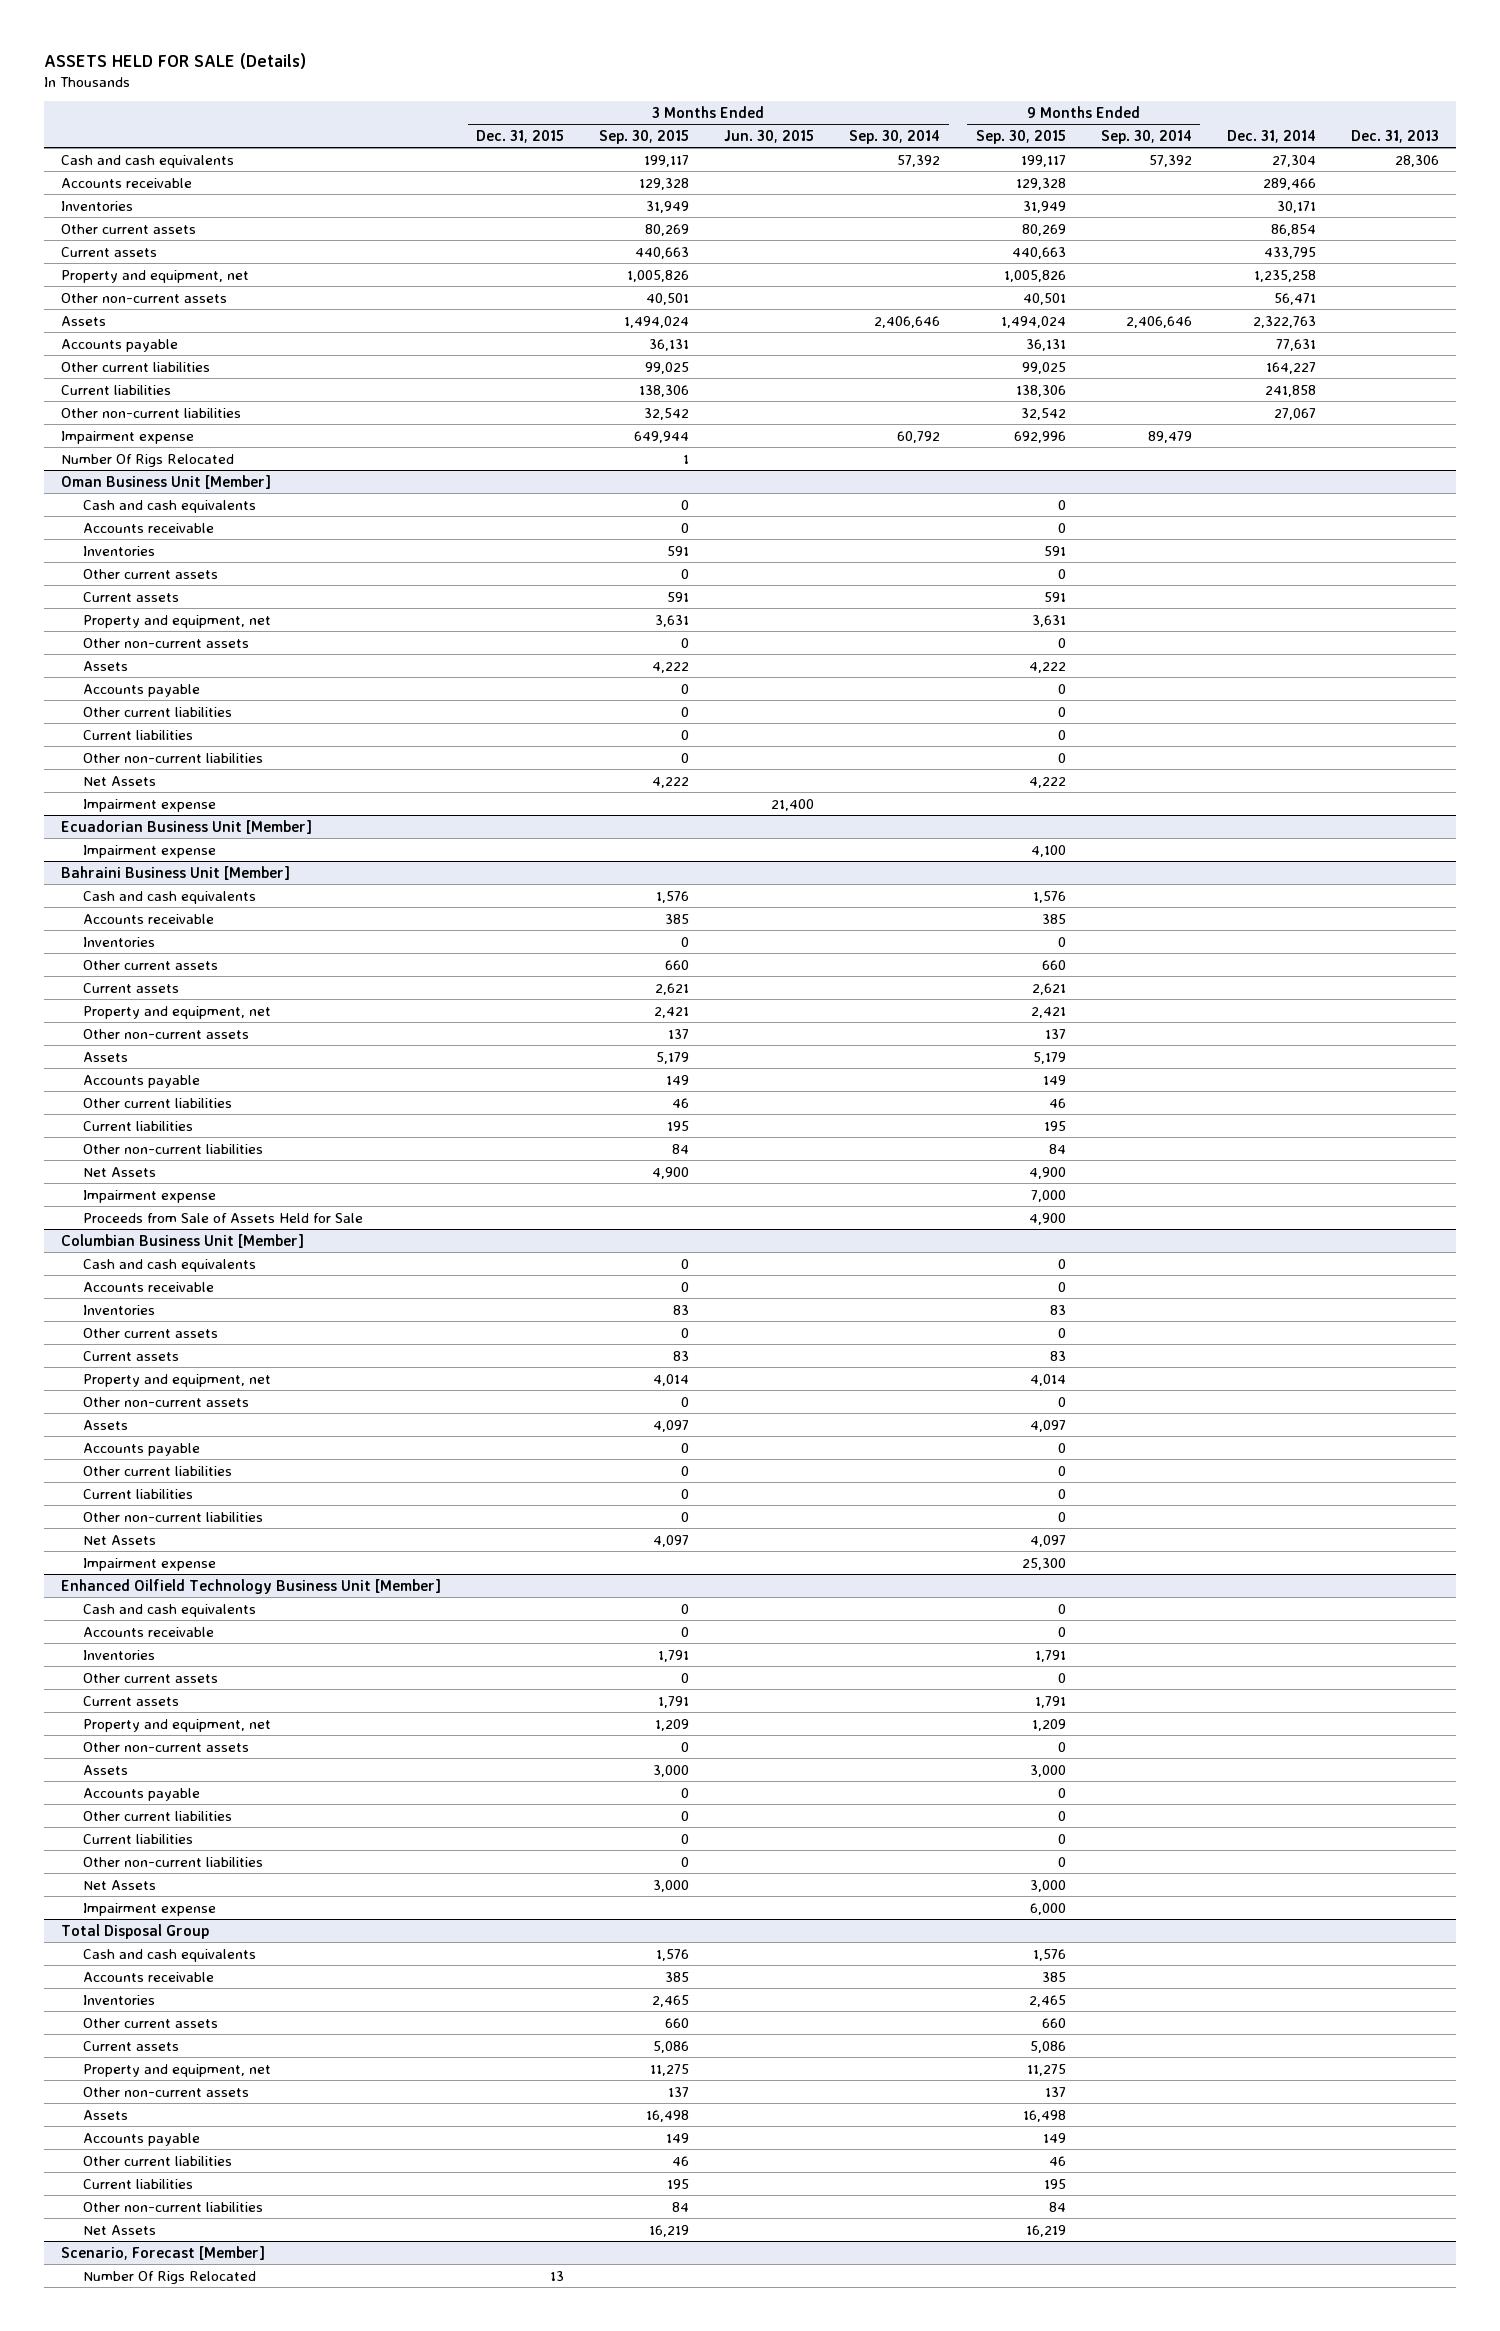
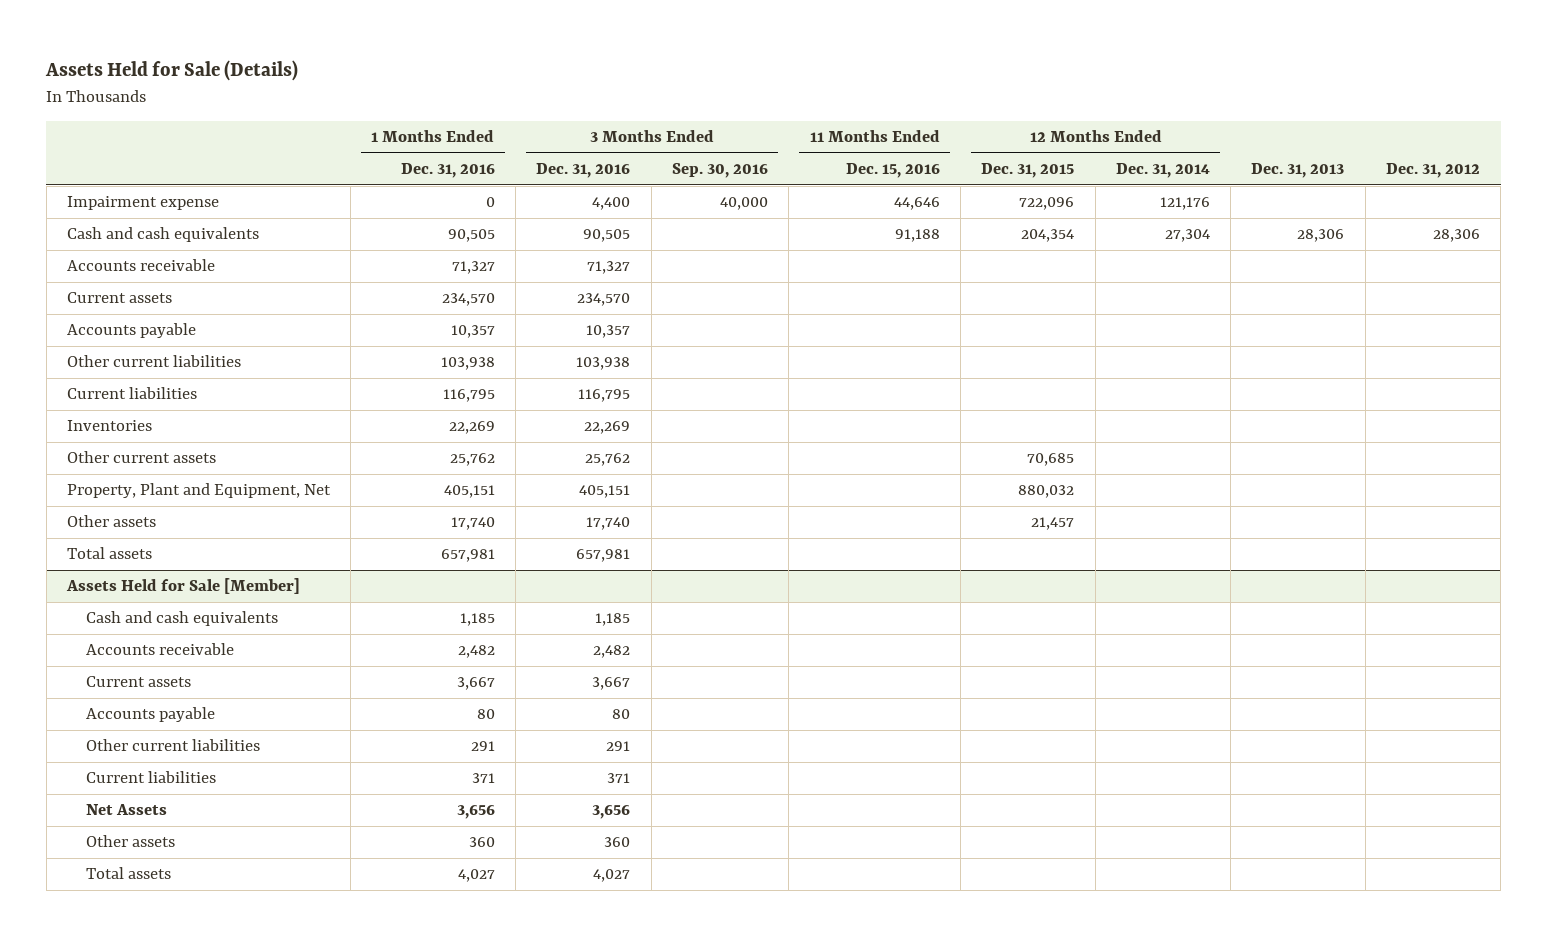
- ASSETS HELD FOR SALE (Details)
+ Assets Held for Sale (Details)
- | 3 Months Ended Dec. 31, 2015 | 3 Months Ended Sep. 30, 2015 | 3 Months Ended Jun. 30, 2015 | 3 Months Ended Sep. 30, 2014 | 9 Months Ended Sep. 30, 2015 | 9 Months Ended Sep. 30, 2014 | Dec. 31, 2014 | Dec. 31, 2013
+ | 1 Months Ended Dec. 31, 2016 | 3 Months Ended Dec. 31, 2016 | 3 Months Ended Sep. 30, 2016 | 11 Months Ended Dec. 15, 2016 | 12 Months Ended Dec. 31, 2015 | 12 Months Ended Dec. 31, 2014 | Dec. 31, 2013 | Dec. 31, 2012
moved up: Impairment expense | 0 | 4,400 | 40,000 | 44,646 | 722,096 | 121,176 | |
- Property and equipment, net | | 1,005,826 | | | 1,005,826 | | 1,235,258 |
- Other non-current assets | | 40,501 | | | 40,501 | | 56,471 |
- Assets | | 1,494,024 | | 2,406,646 | 1,494,024 | 2,406,646 | 2,322,763 |
- Other non-current liabilities | | 32,542 | | | 32,542 | | 27,067 |
- Number Of Rigs Relocated | | 1 | | | | | |
- Oman Business Unit [Member]
- Cash and cash equivalents | | 0 | | | 0 | | |
- Accounts receivable | | 0 | | | 0 | | |
- Inventories | | 591 | | | 591 | | |
- Other current assets | | 0 | | | 0 | | |
- Current assets | | 591 | | | 591 | | |
- Property and equipment, net | | 3,631 | | | 3,631 | | |
- Other non-current assets | | 0 | | | 0 | | |
- Assets | | 4,222 | | | 4,222 | | |
- Accounts payable | | 0 | | | 0 | | |
- Other current liabilities | | 0 | | | 0 | | |
- Current liabilities | | 0 | | | 0 | | |
- Other non-current liabilities | | 0 | | | 0 | | |
- Net Assets | | 4,222 | | | 4,222 | | |
- Impairment expense | | | 21,400 | | | | |
- Ecuadorian Business Unit [Member]
- Impairment expense | | | | | 4,100 | | |
- Bahraini Business Unit [Member]
- Cash and cash equivalents | | 1,576 | | | 1,576 | | |
- Accounts receivable | | 385 | | | 385 | | |
- Inventories | | 0 | | | 0 | | |
- Other current assets | | 660 | | | 660 | | |
- Current assets | | 2,621 | | | 2,621 | | |
- Property and equipment, net | | 2,421 | | | 2,421 | | |
- Other non-current assets | | 137 | | | 137 | | |
- Assets | | 5,179 | | | 5,179 | | |
- Accounts payable | | 149 | | | 149 | | |
- Other current liabilities | | 46 | | | 46 | | |
- Current liabilities | | 195 | | | 195 | | |
- Other non-current liabilities | | 84 | | | 84 | | |
- Net Assets | | 4,900 | | | 4,900 | | |
- Impairment expense | | | | | 7,000 | | |
- Proceeds from Sale of Assets Held for Sale | | | | | 4,900 | | |
- Columbian Business Unit [Member]
- Cash and cash equivalents | | 0 | | | 0 | | |
- Accounts receivable | | 0 | | | 0 | | |
- Inventories | | 83 | | | 83 | | |
- Other current assets | | 0 | | | 0 | | |
- Current assets | | 83 | | | 83 | | |
- Property and equipment, net | | 4,014 | | | 4,014 | | |
- Other non-current assets | | 0 | | | 0 | | |
- Assets | | 4,097 | | | 4,097 | | |
- Accounts payable | | 0 | | | 0 | | |
- Other current liabilities | | 0 | | | 0 | | |
- Current liabilities | | 0 | | | 0 | | |
- Other non-current liabilities | | 0 | | | 0 | | |
- Net Assets | | 4,097 | | | 4,097 | | |
- Impairment expense | | | | | 25,300 | | |
- Enhanced Oilfield Technology Business Unit [Member]
- Cash and cash equivalents | | 0 | | | 0 | | |
- Accounts receivable | | 0 | | | 0 | | |
- Inventories | | 1,791 | | | 1,791 | | |
- Other current assets | | 0 | | | 0 | | |
- Current assets | | 1,791 | | | 1,791 | | |
- Property and equipment, net | | 1,209 | | | 1,209 | | |
- Other non-current assets | | 0 | | | 0 | | |
- Assets | | 3,000 | | | 3,000 | | |
- Accounts payable | | 0 | | | 0 | | |
- Other current liabilities | | 0 | | | 0 | | |
- Current liabilities | | 0 | | | 0 | | |
- Other non-current liabilities | | 0 | | | 0 | | |
- Net Assets | | 3,000 | | | 3,000 | | |
- Impairment expense | | | | | 6,000 | | |
- Total Disposal Group
moved down: Inventories | 22,269 | 22,269 | | | | | |
moved down: Other current assets | 25,762 | 25,762 | | | 70,685 | | |
+ Property, Plant and Equipment, Net | 405,151 | 405,151 | | | 880,032 | | |
+ Other assets | 17,740 | 17,740 | | | 21,457 | | |
+ Total assets | 657,981 | 657,981 | | | | | |
+ Assets Held for Sale [Member]
- Inventories | | 2,465 | | | 2,465 | | |
- Other current assets | | 660 | | | 660 | | |
- Property and equipment, net | | 11,275 | | | 11,275 | | |
- Other non-current assets | | 137 | | | 137 | | |
- Assets | | 16,498 | | | 16,498 | | |
- Other non-current liabilities | | 84 | | | 84 | | |
- Scenario, Forecast [Member]
- Number Of Rigs Relocated | 13 | | | | | | |
+ Other assets | 360 | 360 | | | | | |
+ Total assets | 4,027 | 4,027 | | | | | |

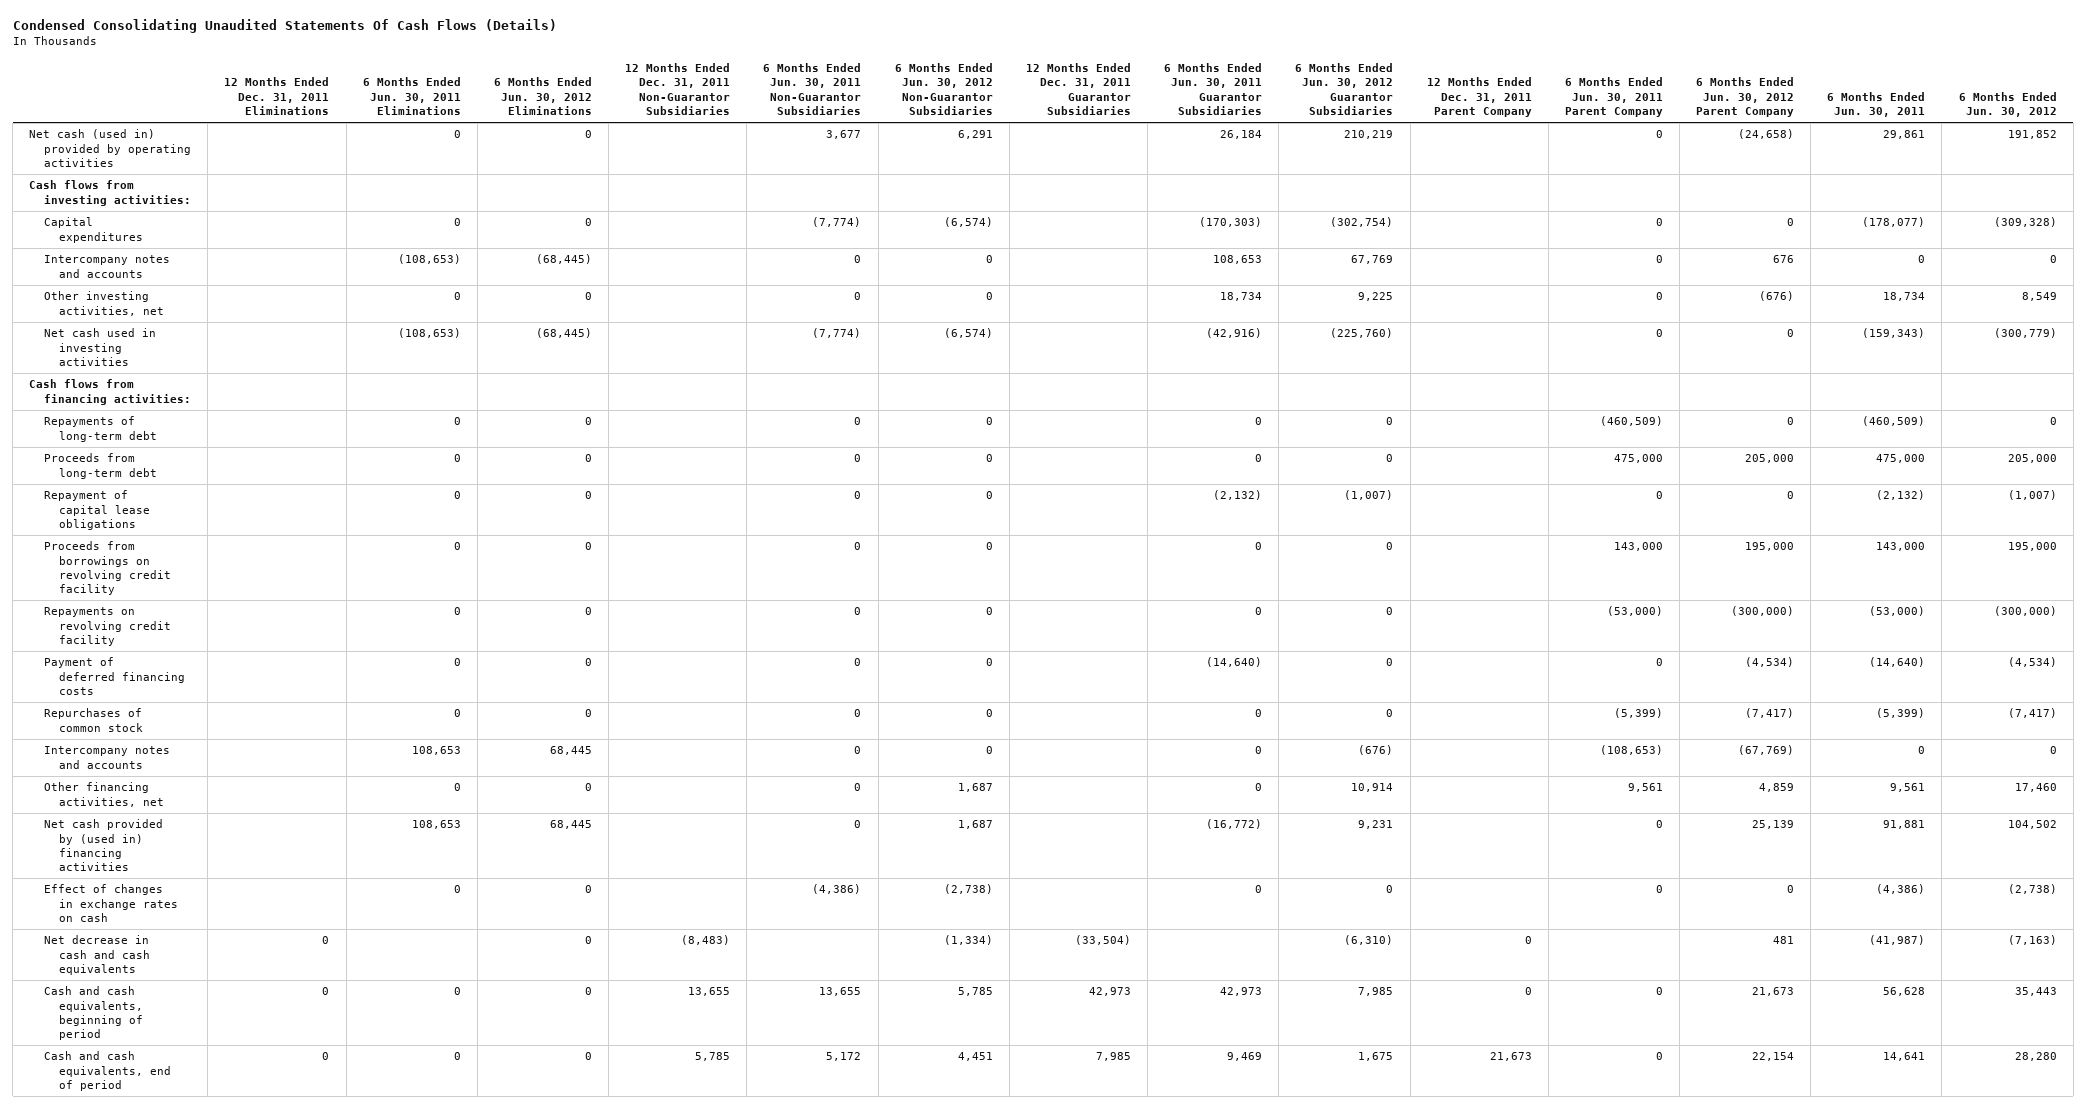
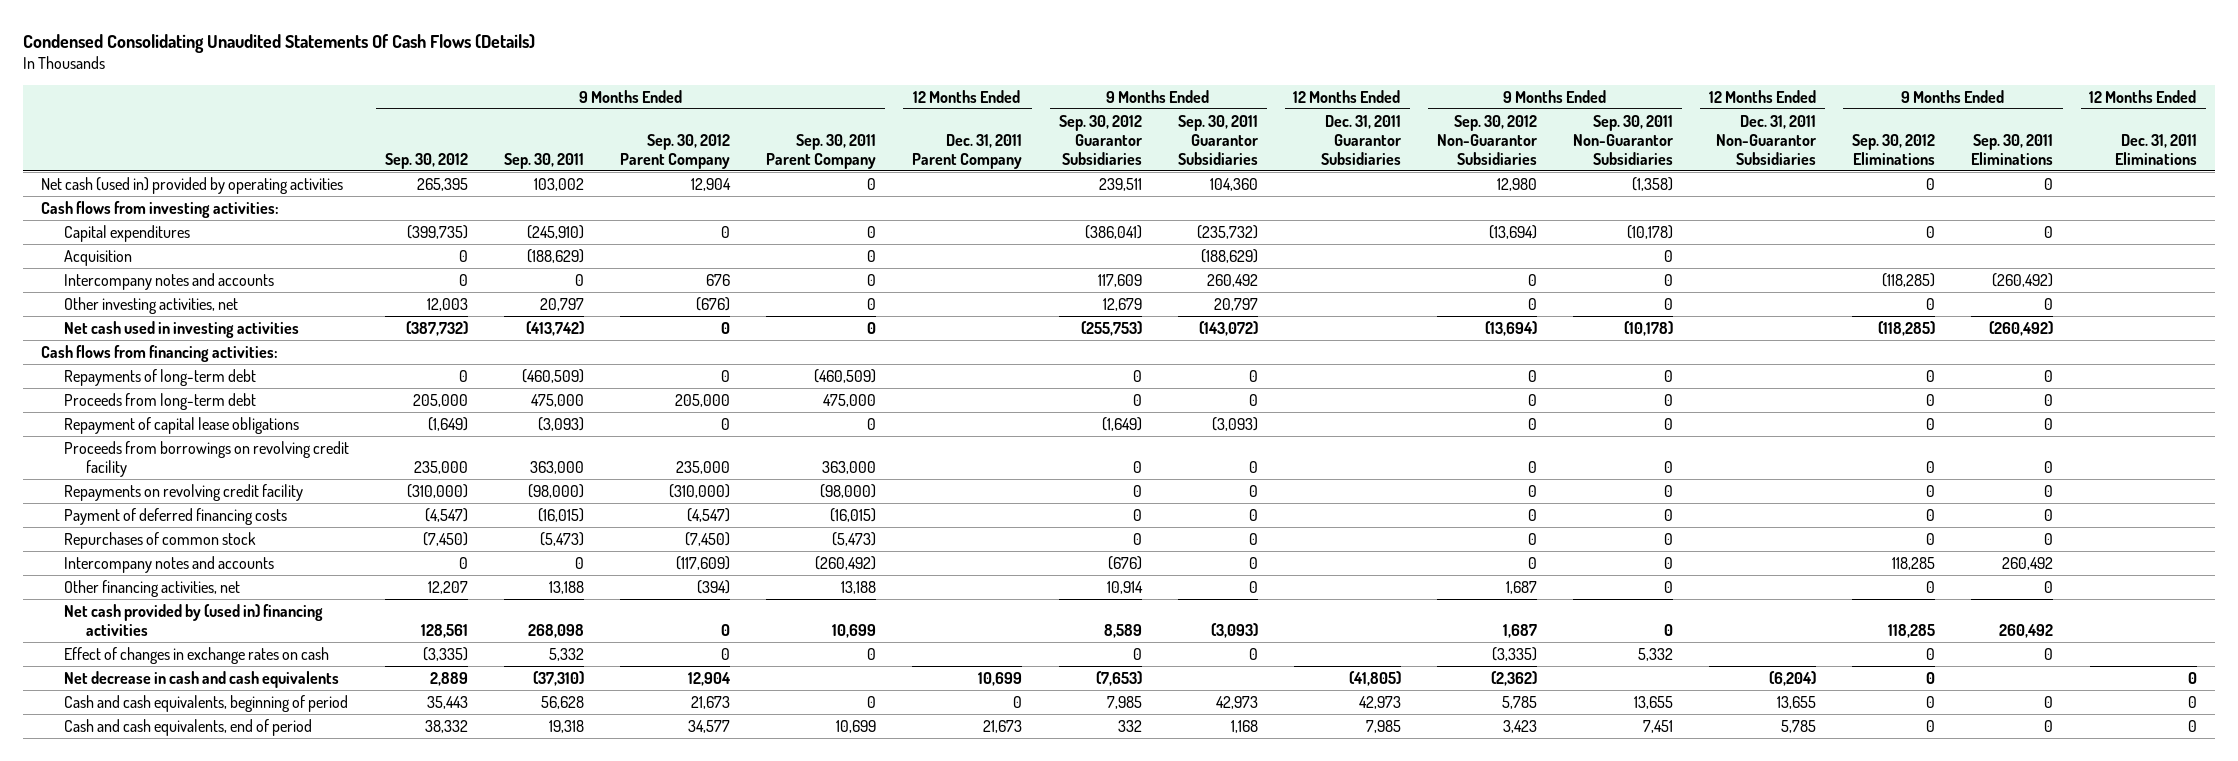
- | 12 Months Ended Dec. 31, 2011 Eliminations | 6 Months Ended Jun. 30, 2011 Eliminations | 6 Months Ended Jun. 30, 2012 Eliminations | 12 Months Ended Dec. 31, 2011 Non-Guarantor Subsidiaries | 6 Months Ended Jun. 30, 2011 Non-Guarantor Subsidiaries | 6 Months Ended Jun. 30, 2012 Non-Guarantor Subsidiaries | 12 Months Ended Dec. 31, 2011 Guarantor Subsidiaries | 6 Months Ended Jun. 30, 2011 Guarantor Subsidiaries | 6 Months Ended Jun. 30, 2012 Guarantor Subsidiaries | 12 Months Ended Dec. 31, 2011 Parent Company | 6 Months Ended Jun. 30, 2011 Parent Company | 6 Months Ended Jun. 30, 2012 Parent Company | 6 Months Ended Jun. 30, 2011 | 6 Months Ended Jun. 30, 2012
+ | 9 Months Ended Sep. 30, 2012 | 9 Months Ended Sep. 30, 2011 | 9 Months Ended Sep. 30, 2012 Parent Company | 9 Months Ended Sep. 30, 2011 Parent Company | 12 Months Ended Dec. 31, 2011 Parent Company | 9 Months Ended Sep. 30, 2012 Guarantor Subsidiaries | 9 Months Ended Sep. 30, 2011 Guarantor Subsidiaries | 12 Months Ended Dec. 31, 2011 Guarantor Subsidiaries | 9 Months Ended Sep. 30, 2012 Non-Guarantor Subsidiaries | 9 Months Ended Sep. 30, 2011 Non-Guarantor Subsidiaries | 12 Months Ended Dec. 31, 2011 Non-Guarantor Subsidiaries | 9 Months Ended Sep. 30, 2012 Eliminations | 9 Months Ended Sep. 30, 2011 Eliminations | 12 Months Ended Dec. 31, 2011 Eliminations
+ Acquisition | 0 | (188,629) | | 0 | | | (188,629) | | | 0 | | | |
- Net decrease in cash and cash equivalents | 0 | | 0 | (8,483) | | (1,334) | (33,504) | | (6,310) | 0 | | 481 | (41,987) | (7,163)
+ Net decrease in cash and cash equivalents | 2,889 | (37,310) | 12,904 | | 10,699 | (7,653) | | (41,805) | (2,362) | | (6,204) | 0 | | 0

